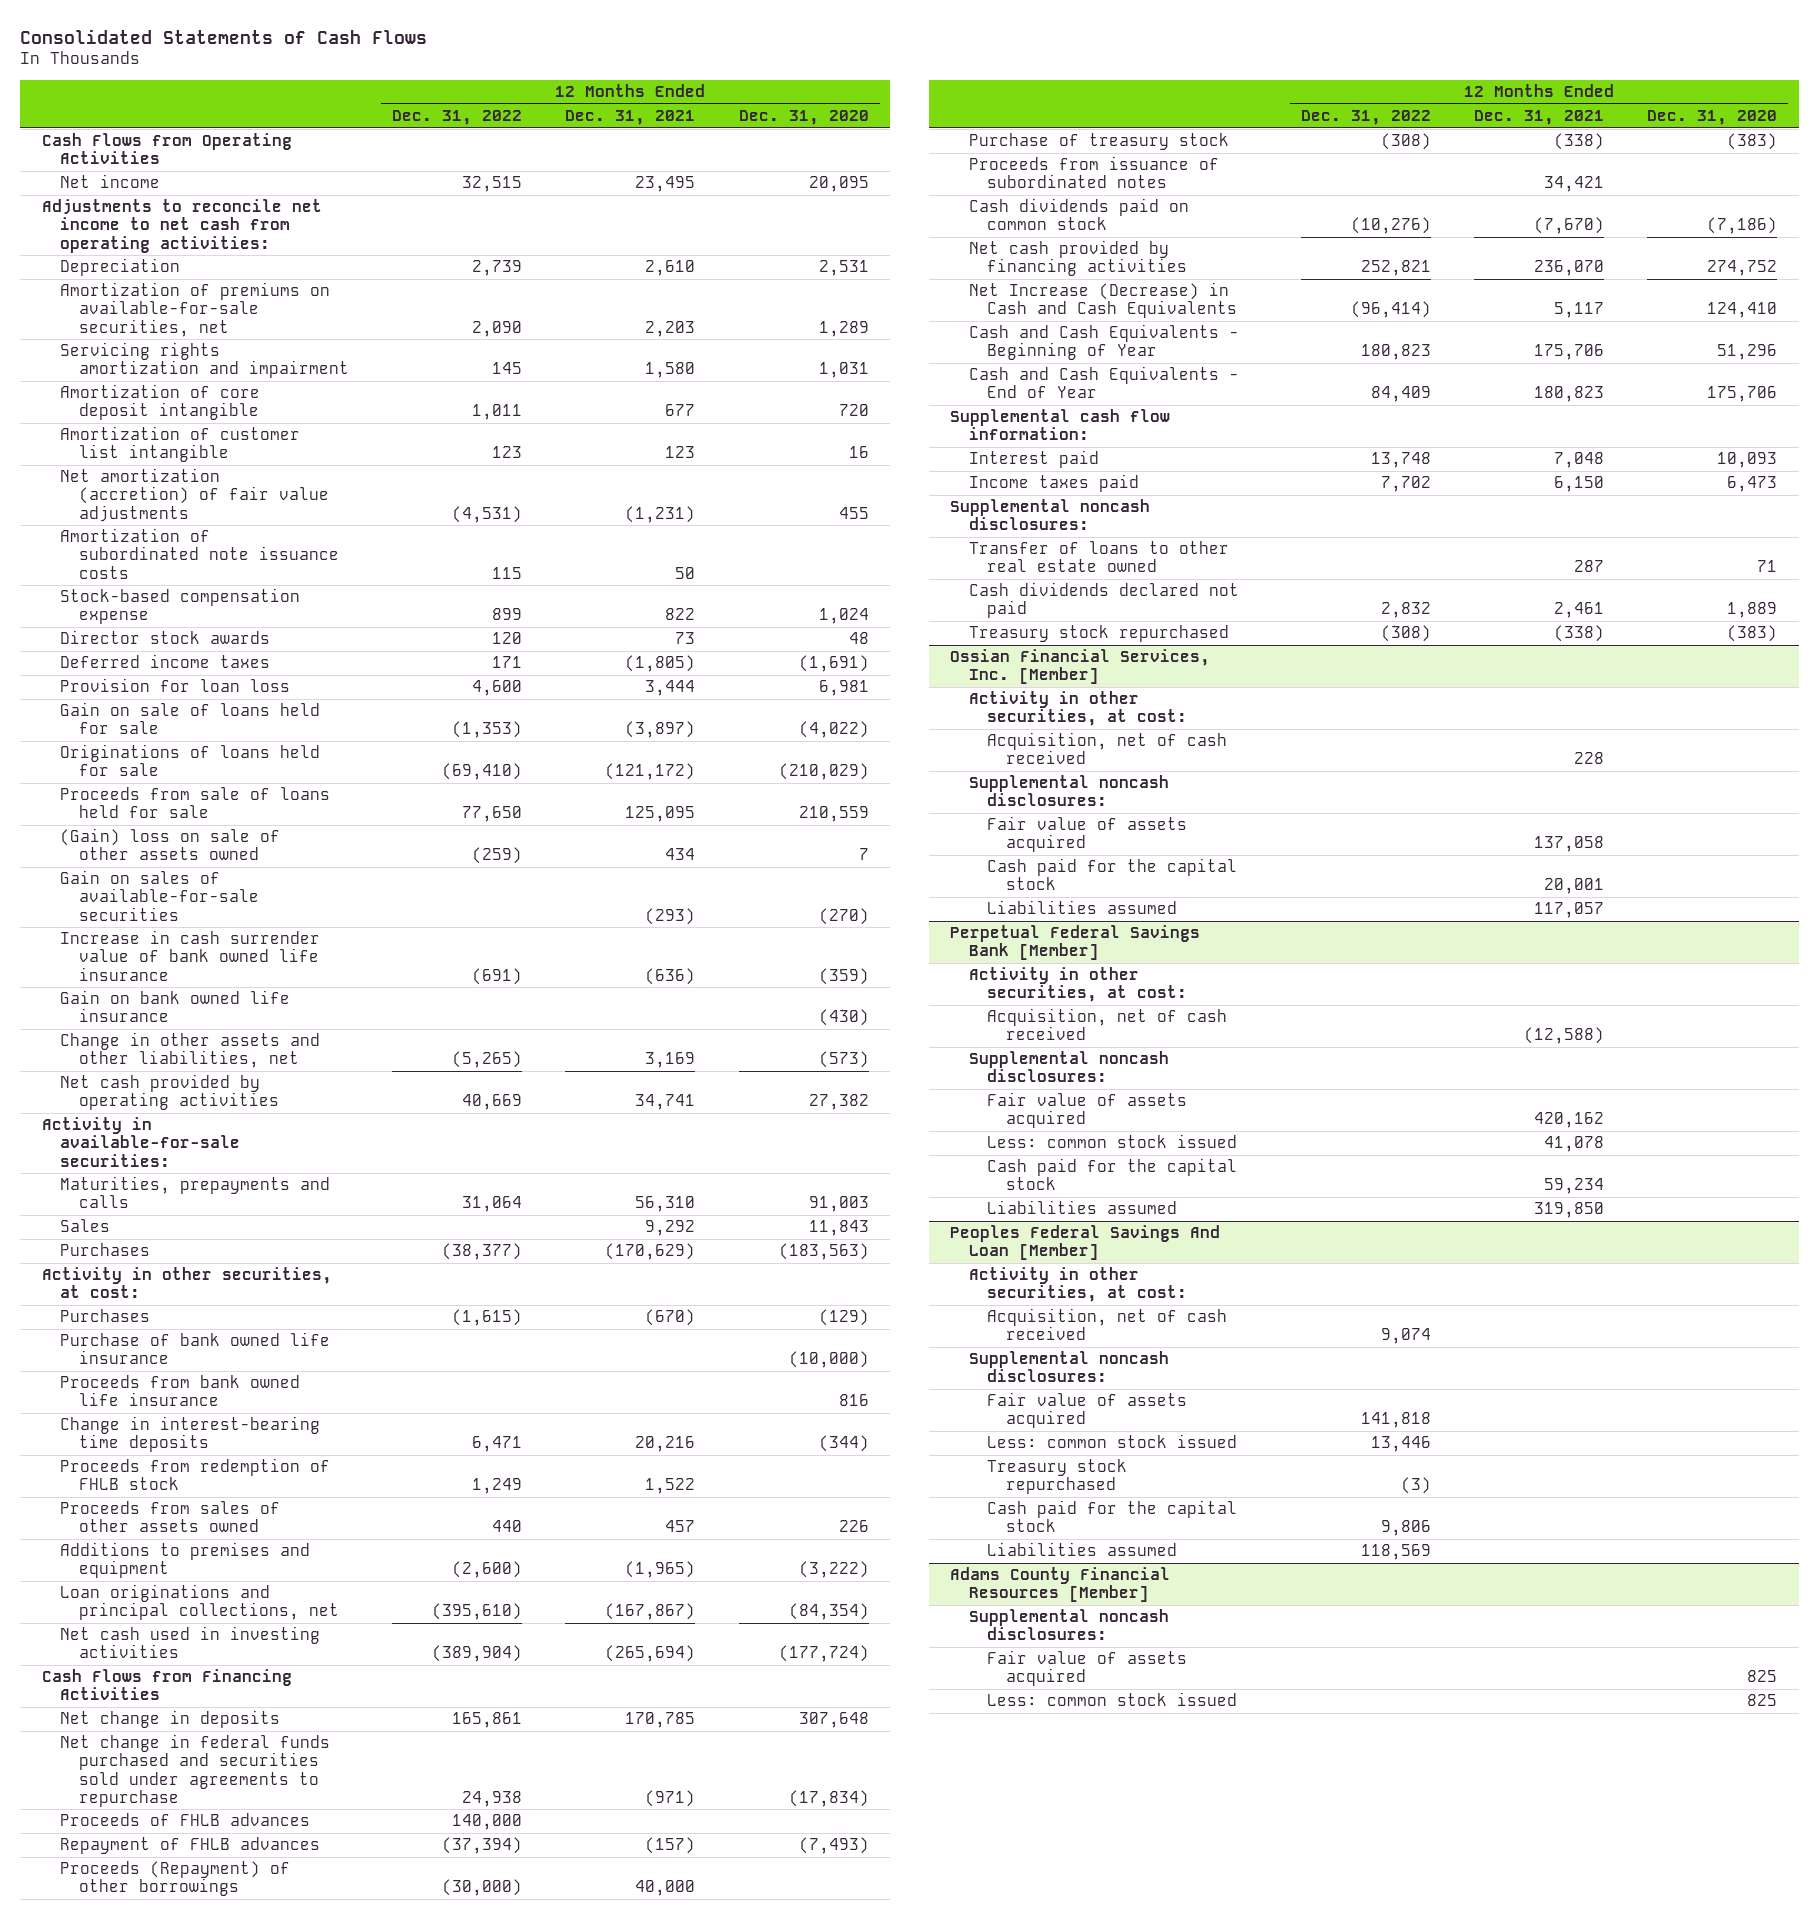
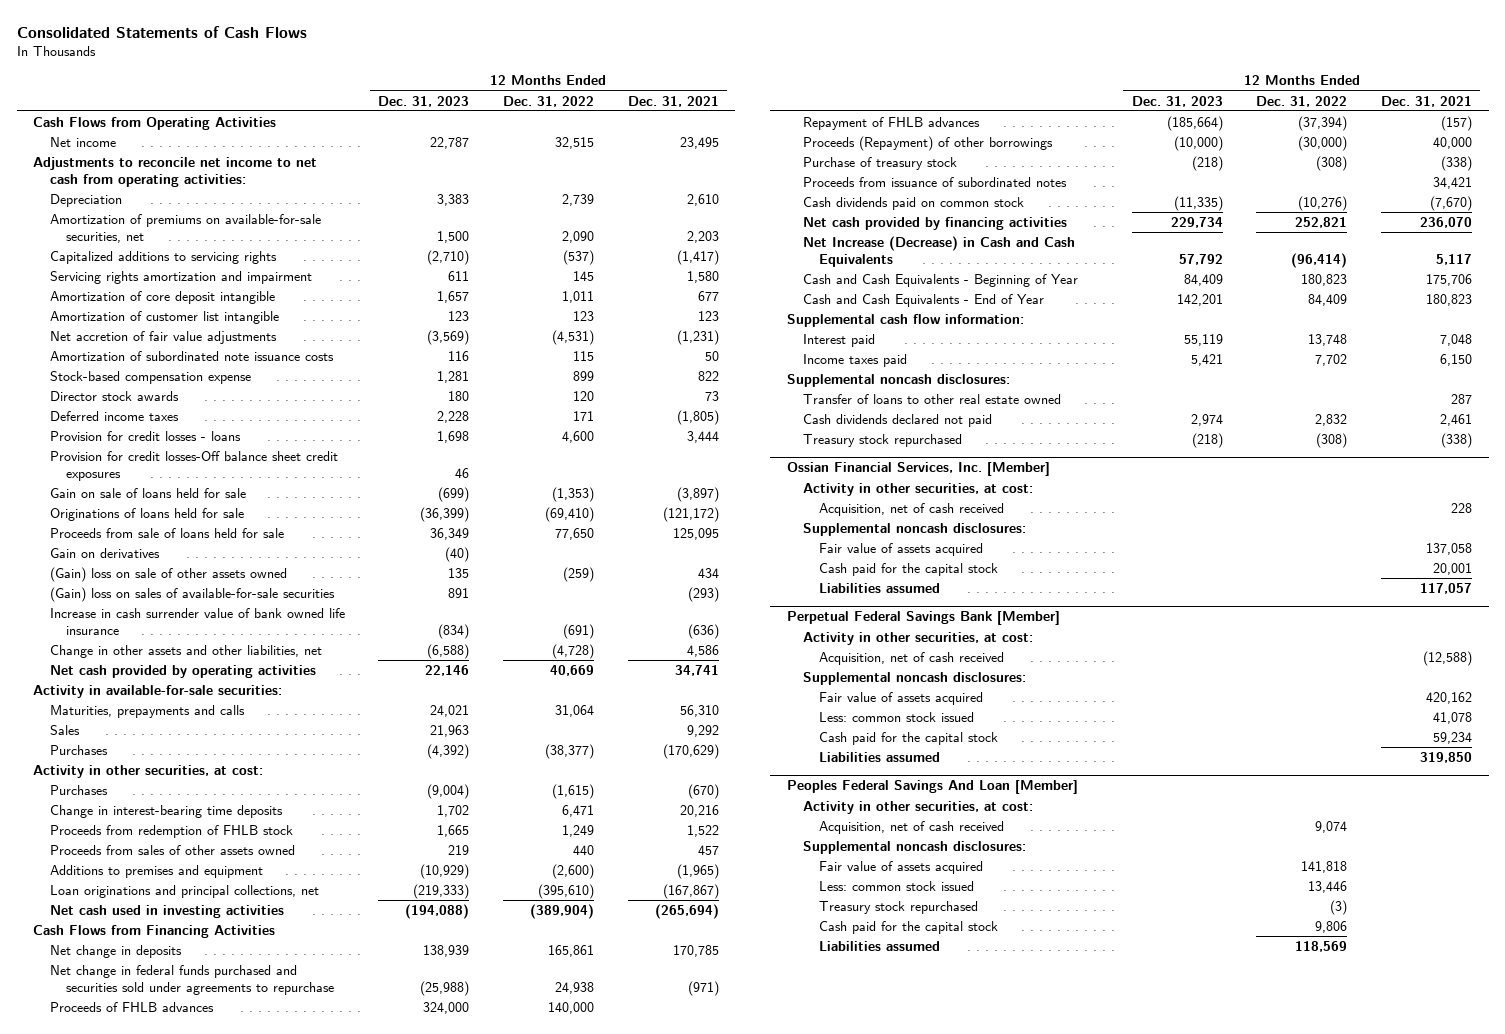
- | 12 Months Ended Dec. 31, 2022 | 12 Months Ended Dec. 31, 2021 | 12 Months Ended Dec. 31, 2020
+ | 12 Months Ended Dec. 31, 2023 | 12 Months Ended Dec. 31, 2022 | 12 Months Ended Dec. 31, 2021
+ Capitalized additions to servicing rights | (2,710) | (537) | (1,417)
- Net amortization (accretion) of fair value adjustments | (4,531) | (1,231) | 455
+ Net accretion of fair value adjustments | (3,569) | (4,531) | (1,231)
- Provision for loan loss | 4,600 | 3,444 | 6,981
+ Provision for credit losses - loans | 1,698 | 4,600 | 3,444
+ Provision for credit losses-Off balance sheet credit exposures | 46 | |
+ Gain on derivatives | (40) | |
- Gain on sales of available-for-sale securities | | (293) | (270)
+ (Gain) loss on sales of available-for-sale securities | 891 | | (293)
- Gain on bank owned life insurance | | | (430)
- Change in other assets and other liabilities, net | (5,265) | 3,169 | (573)
+ Change in other assets and other liabilities, net | (6,588) | (4,728) | 4,586
- Purchase of bank owned life insurance | | | (10,000)
- Proceeds from bank owned life insurance | | | 816
- Adams County Financial Resources [Member]
- Supplemental noncash disclosures:
- Fair value of assets acquired | | | 825
- Less: common stock issued | | | 825

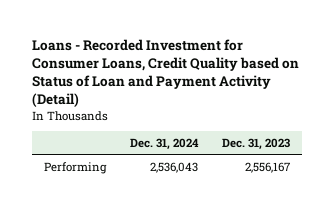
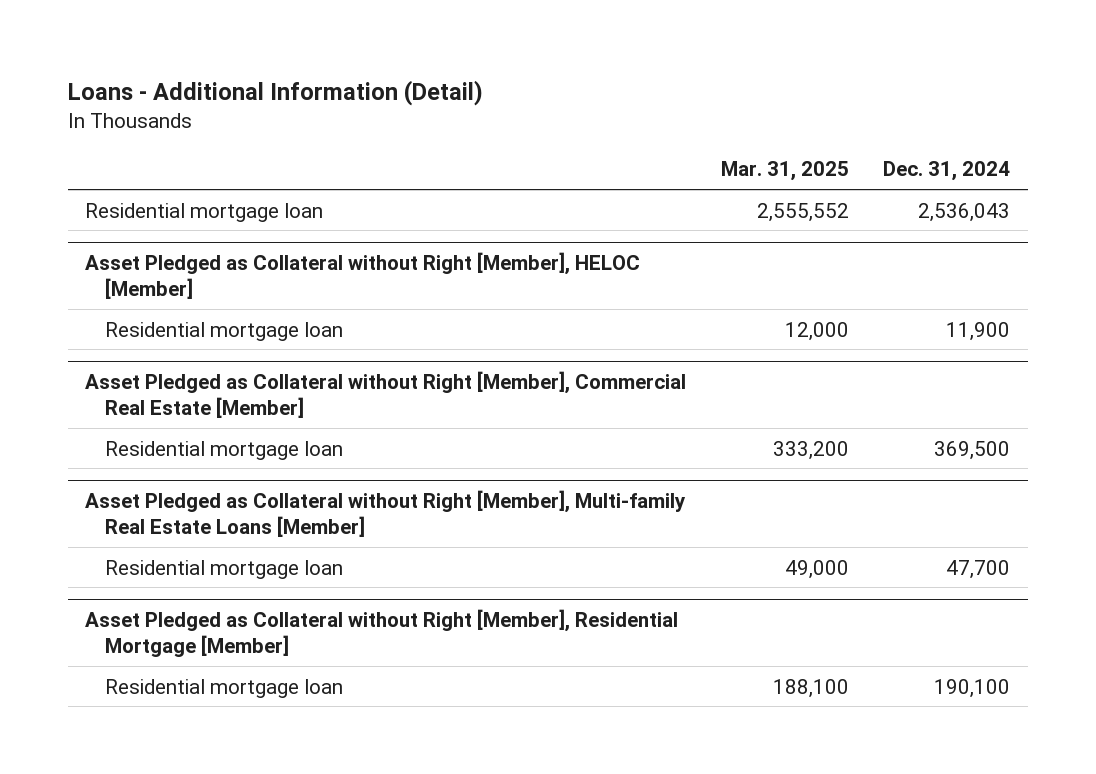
- Loans - Recorded Investment for Consumer Loans, Credit Quality based on Status of Loan and Payment Activity (Detail)
+ Loans - Additional Information (Detail)
- | Dec. 31, 2024 | Dec. 31, 2023
+ | Mar. 31, 2025 | Dec. 31, 2024
- Performing | 2,536,043 | 2,556,167
+ Residential mortgage loan | 2,555,552 | 2,536,043
+ Asset Pledged as Collateral without Right [Member], HELOC [Member]
+ Residential mortgage loan | 12,000 | 11,900
+ Asset Pledged as Collateral without Right [Member], Commercial Real Estate [Member]
+ Residential mortgage loan | 333,200 | 369,500
+ Asset Pledged as Collateral without Right [Member], Multi-family Real Estate Loans [Member]
+ Residential mortgage loan | 49,000 | 47,700
+ Asset Pledged as Collateral without Right [Member], Residential Mortgage [Member]
+ Residential mortgage loan | 188,100 | 190,100

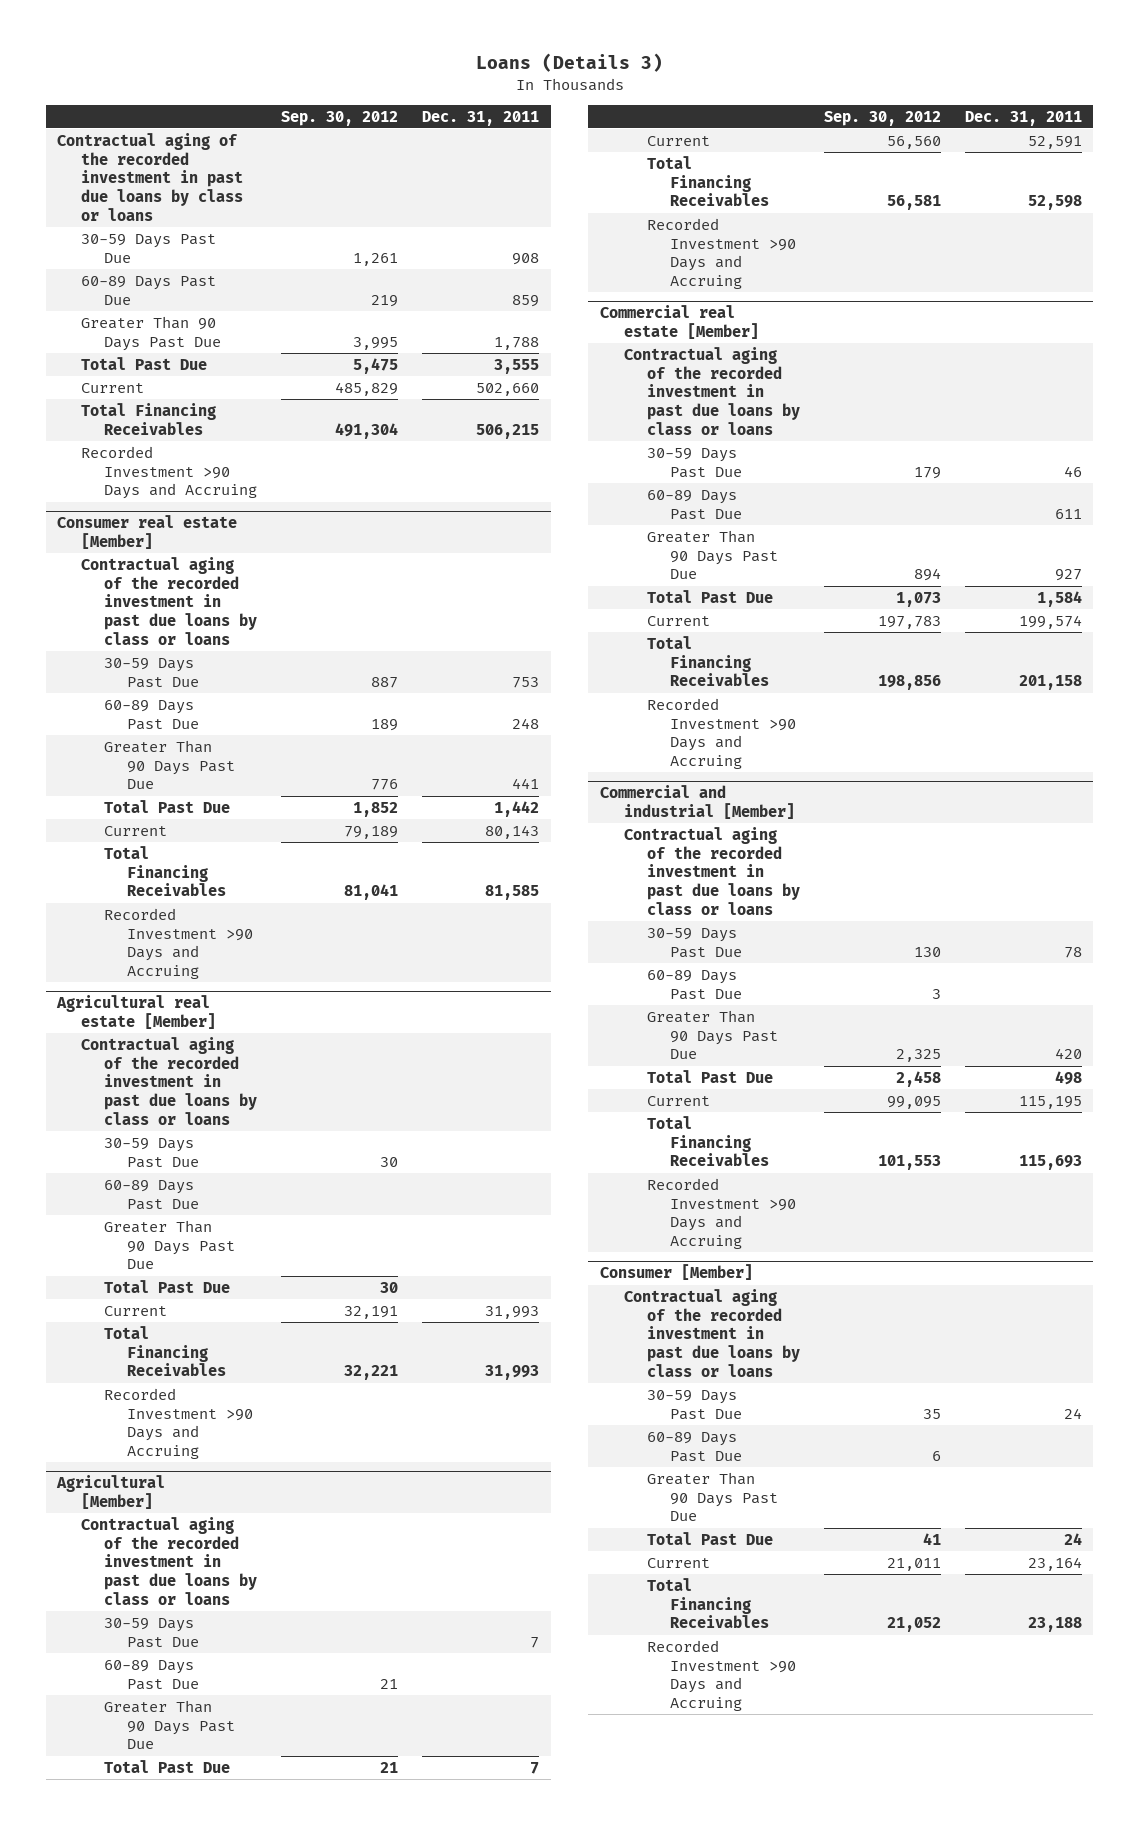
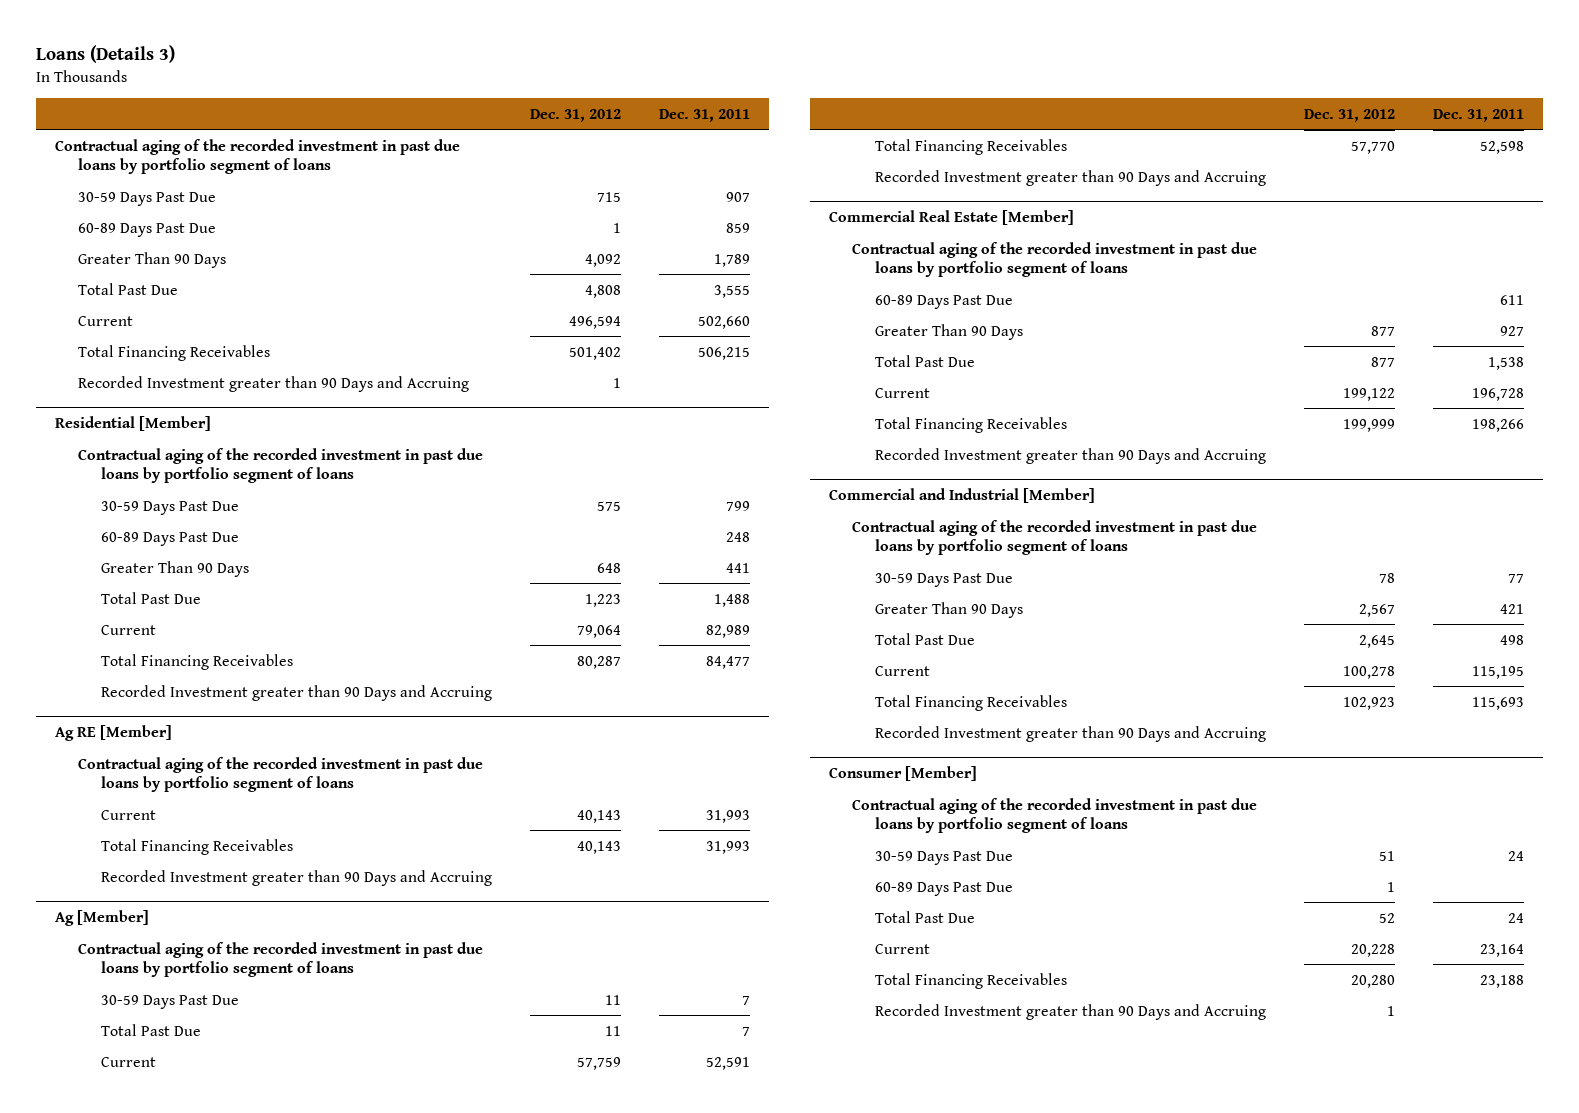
- | Sep. 30, 2012 | Dec. 31, 2011
+ | Dec. 31, 2012 | Dec. 31, 2011
- Contractual aging of the recorded investment in past due loans by class or loans
- 30-59 Days Past Due | 1,261 | 908
+ Contractual aging of the recorded investment in past due loans by portfolio segment of loans
+ 30-59 Days Past Due | 715 | 907
- Greater Than 90 Days Past Due | 3,995 | 1,788
+ Greater Than 90 Days | 4,092 | 1,789
- Recorded Investment >90 Days and Accruing
- Consumer real estate [Member]
- Contractual aging of the recorded investment in past due loans by class or loans
- 30-59 Days Past Due | 887 | 753
+ Recorded Investment greater than 90 Days and Accruing | 1 |
+ Residential [Member]
+ Contractual aging of the recorded investment in past due loans by portfolio segment of loans
+ 30-59 Days Past Due | 575 | 799
- Greater Than 90 Days Past Due | 776 | 441
- Total Past Due | 1,852 | 1,442
- Current | 79,189 | 80,143
- Total Financing Receivables | 81,041 | 81,585
- Recorded Investment >90 Days and Accruing
- Agricultural real estate [Member]
- Contractual aging of the recorded investment in past due loans by class or loans
- 30-59 Days Past Due | 30 |
- 60-89 Days Past Due
- Greater Than 90 Days Past Due
- Total Past Due | 30 |
+ Greater Than 90 Days | 648 | 441
+ Total Past Due | 1,223 | 1,488
+ Current | 79,064 | 82,989
+ Total Financing Receivables | 80,287 | 84,477
+ Recorded Investment greater than 90 Days and Accruing
+ Ag RE [Member]
+ Contractual aging of the recorded investment in past due loans by portfolio segment of loans
- Recorded Investment >90 Days and Accruing
- Agricultural [Member]
- Contractual aging of the recorded investment in past due loans by class or loans
+ Recorded Investment greater than 90 Days and Accruing
+ Ag [Member]
+ Contractual aging of the recorded investment in past due loans by portfolio segment of loans
- 60-89 Days Past Due | 21 |
- Greater Than 90 Days Past Due
- Recorded Investment >90 Days and Accruing
- Commercial real estate [Member]
- Contractual aging of the recorded investment in past due loans by class or loans
- 30-59 Days Past Due | 179 | 46
+ Recorded Investment greater than 90 Days and Accruing
+ Commercial Real Estate [Member]
+ Contractual aging of the recorded investment in past due loans by portfolio segment of loans
- Greater Than 90 Days Past Due | 894 | 927
- Total Past Due | 1,073 | 1,584
- Current | 197,783 | 199,574
- Total Financing Receivables | 198,856 | 201,158
- Recorded Investment >90 Days and Accruing
- Commercial and industrial [Member]
- Contractual aging of the recorded investment in past due loans by class or loans
- 30-59 Days Past Due | 130 | 78
- 60-89 Days Past Due | 3 |
- Greater Than 90 Days Past Due | 2,325 | 420
+ Greater Than 90 Days | 877 | 927
+ Total Past Due | 877 | 1,538
+ Current | 199,122 | 196,728
+ Total Financing Receivables | 199,999 | 198,266
+ Recorded Investment greater than 90 Days and Accruing
+ Commercial and Industrial [Member]
+ Contractual aging of the recorded investment in past due loans by portfolio segment of loans
+ 30-59 Days Past Due | 78 | 77
+ Greater Than 90 Days | 2,567 | 421
- Recorded Investment >90 Days and Accruing
+ Recorded Investment greater than 90 Days and Accruing
@ Consumer [Member]
- Contractual aging of the recorded investment in past due loans by class or loans
+ Contractual aging of the recorded investment in past due loans by portfolio segment of loans
- Greater Than 90 Days Past Due
- Recorded Investment >90 Days and Accruing
+ Recorded Investment greater than 90 Days and Accruing | 1 |

